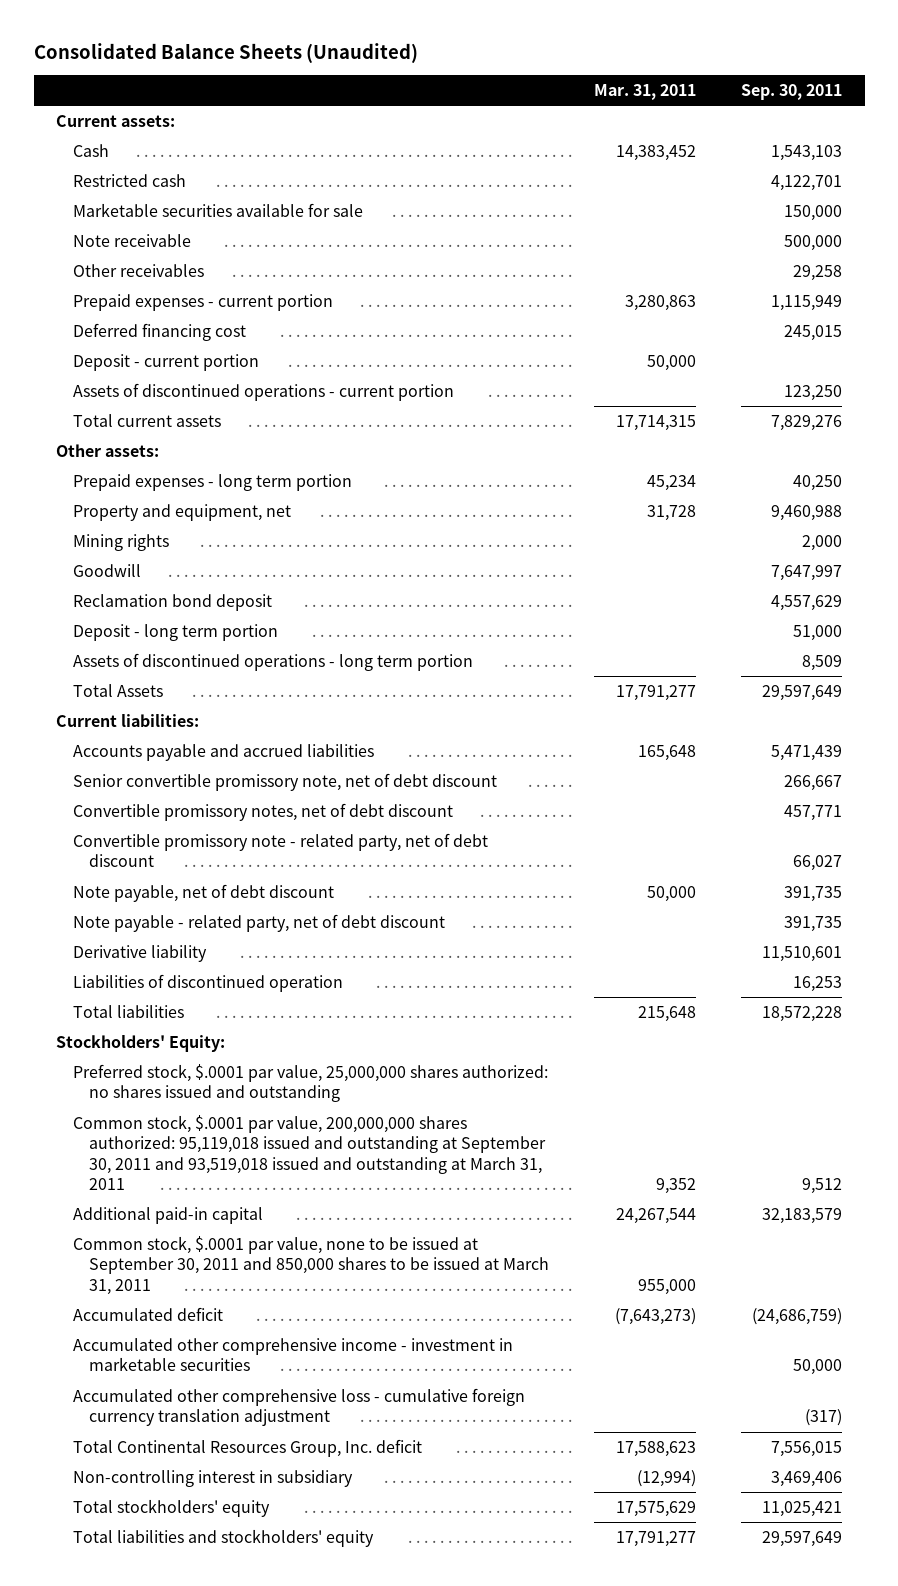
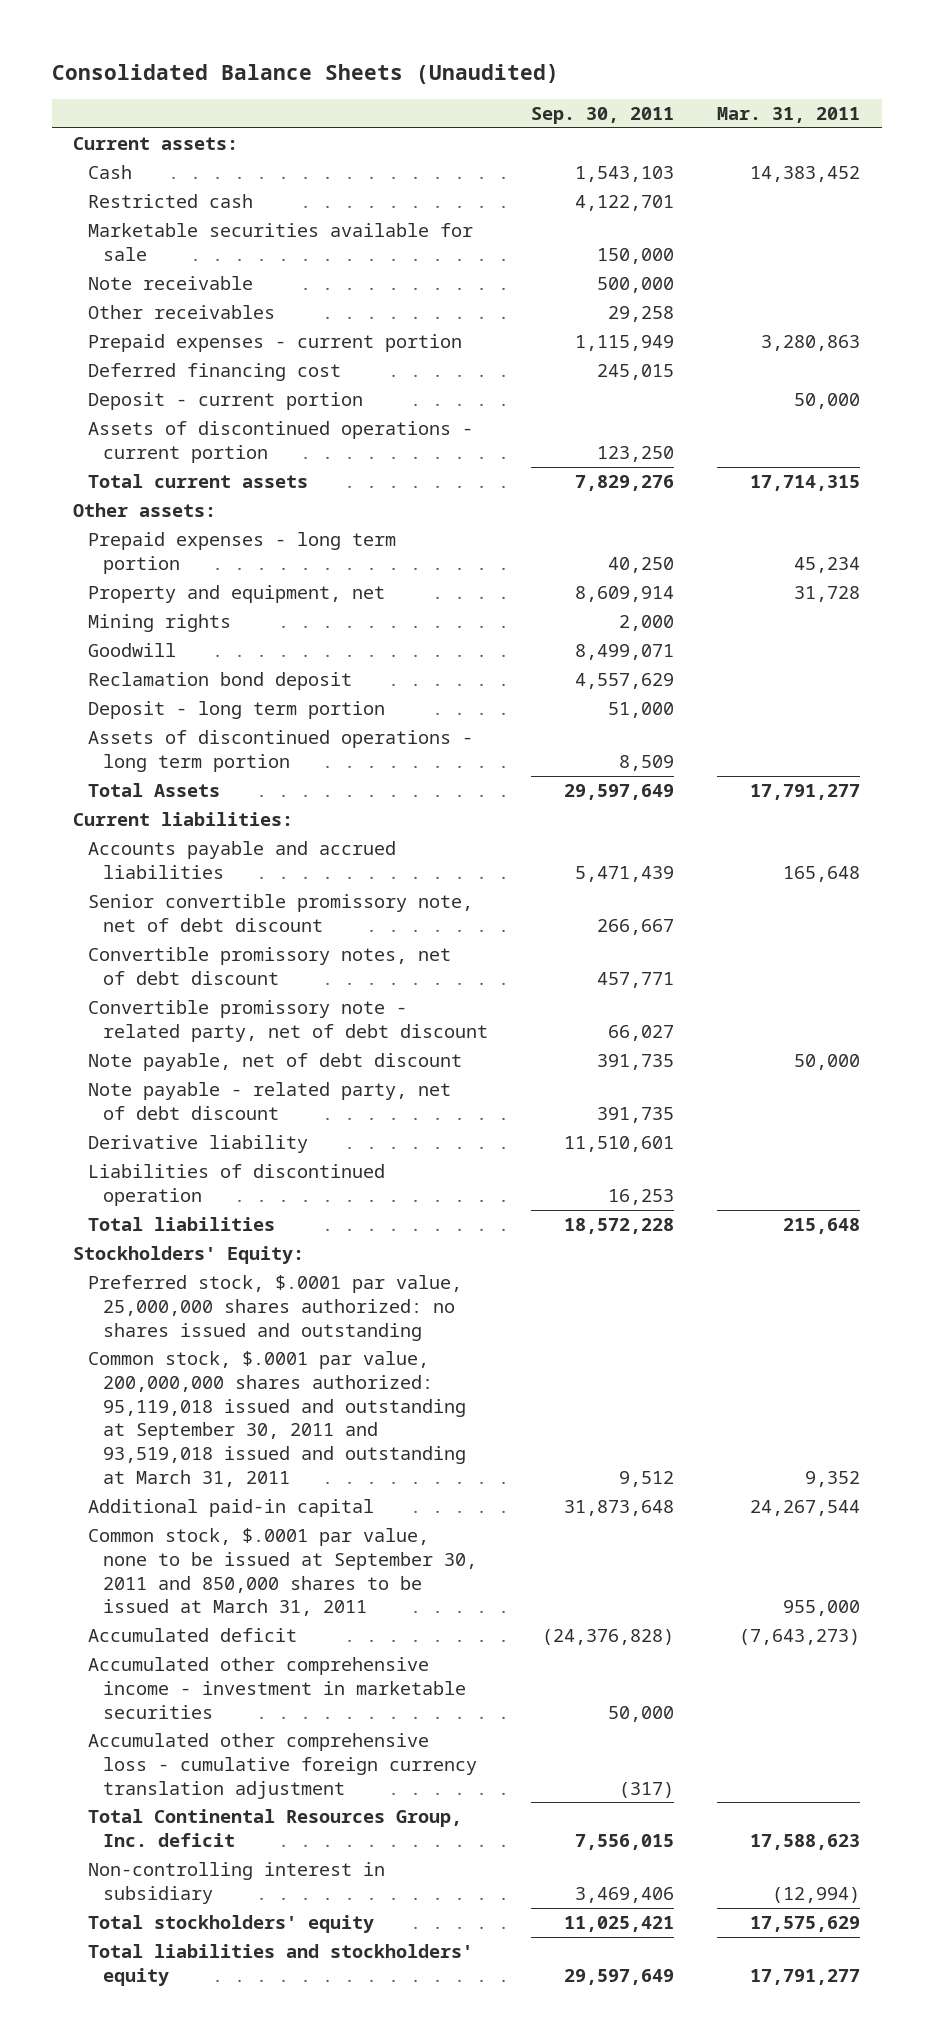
- | Mar. 31, 2011 | Sep. 30, 2011
+ | Sep. 30, 2011 | Mar. 31, 2011
- Property and equipment, net | 31,728 | 9,460,988
+ Property and equipment, net | 8,609,914 | 31,728
- Goodwill | | 7,647,997
+ Goodwill | 8,499,071 |
- Additional paid-in capital | 24,267,544 | 32,183,579
+ Additional paid-in capital | 31,873,648 | 24,267,544
- Accumulated deficit | (7,643,273) | (24,686,759)
+ Accumulated deficit | (24,376,828) | (7,643,273)

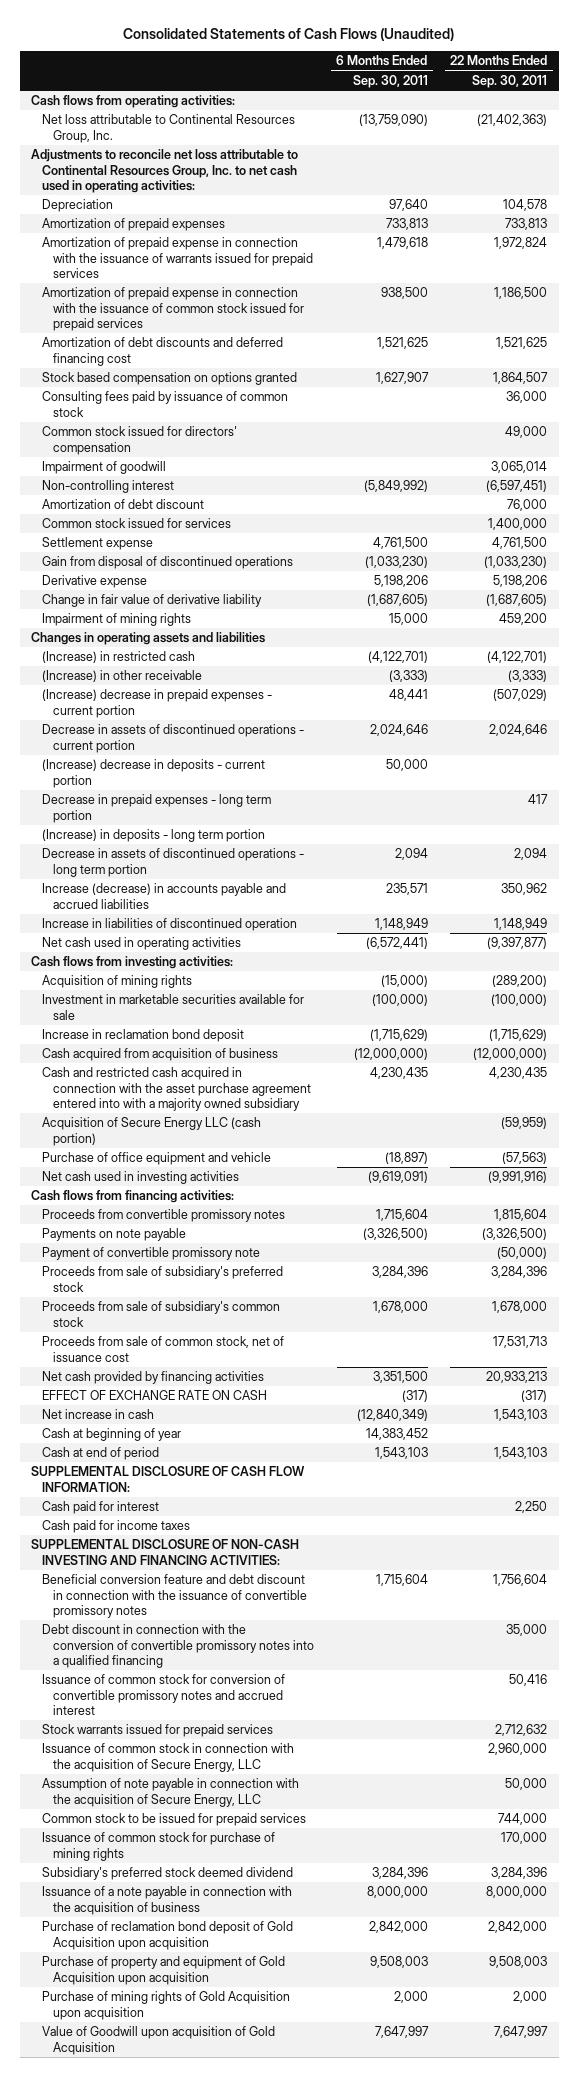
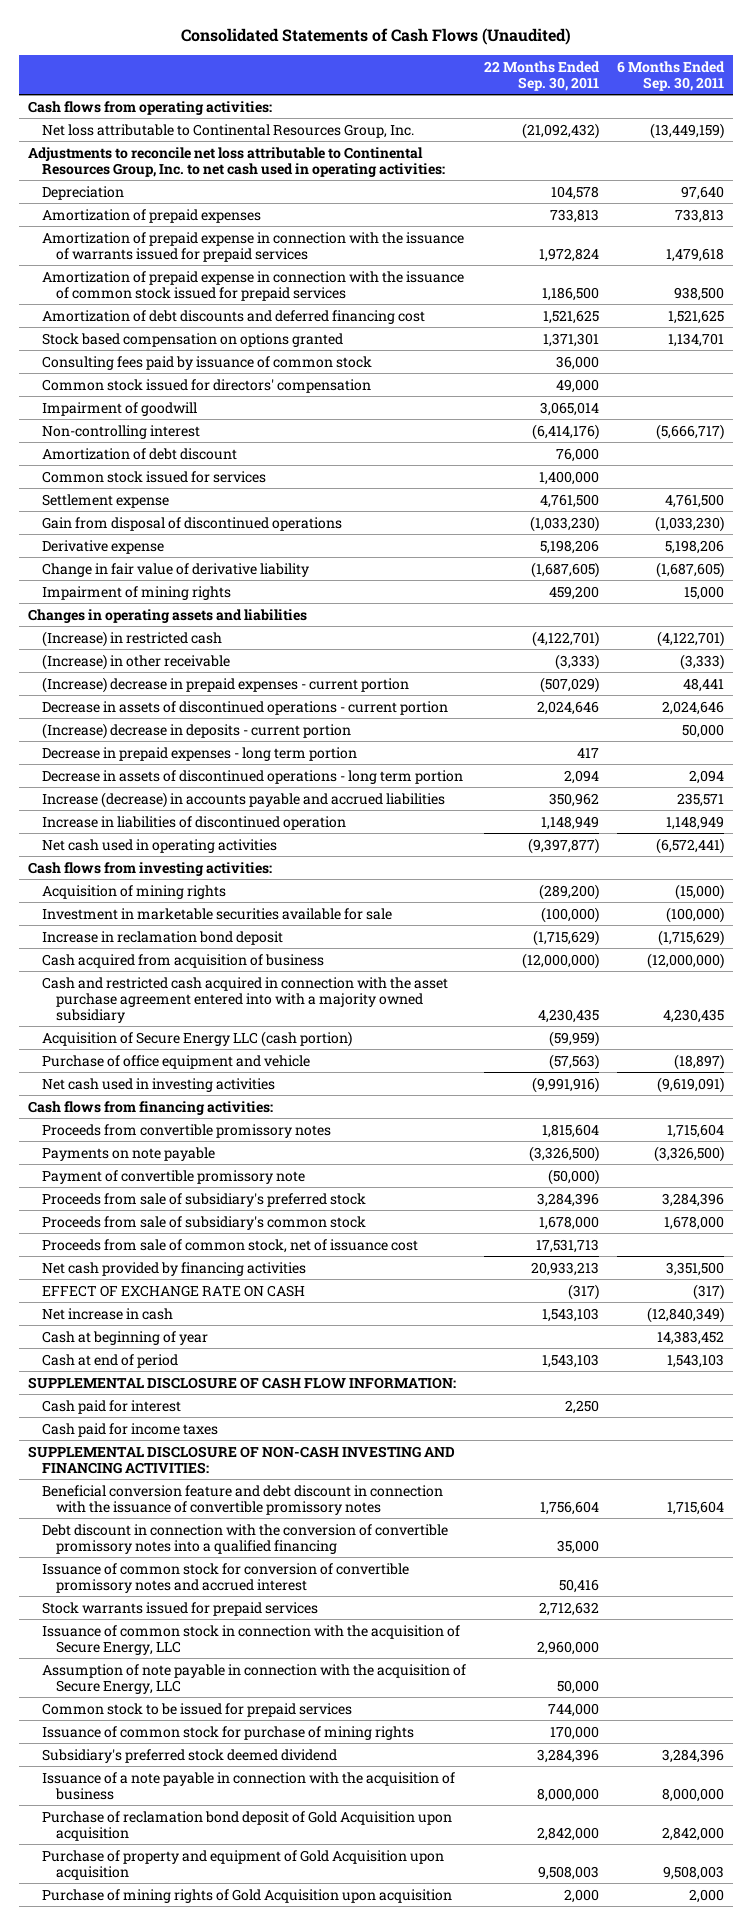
- | 6 Months Ended Sep. 30, 2011 | 22 Months Ended Sep. 30, 2011
+ | 22 Months Ended Sep. 30, 2011 | 6 Months Ended Sep. 30, 2011
- Net loss attributable to Continental Resources Group, Inc. | (13,759,090) | (21,402,363)
+ Net loss attributable to Continental Resources Group, Inc. | (21,092,432) | (13,449,159)
- Stock based compensation on options granted | 1,627,907 | 1,864,507
+ Stock based compensation on options granted | 1,371,301 | 1,134,701
- Non-controlling interest | (5,849,992) | (6,597,451)
+ Non-controlling interest | (6,414,176) | (5,666,717)
- (Increase) in deposits - long term portion
- Value of Goodwill upon acquisition of Gold Acquisition | 7,647,997 | 7,647,997

